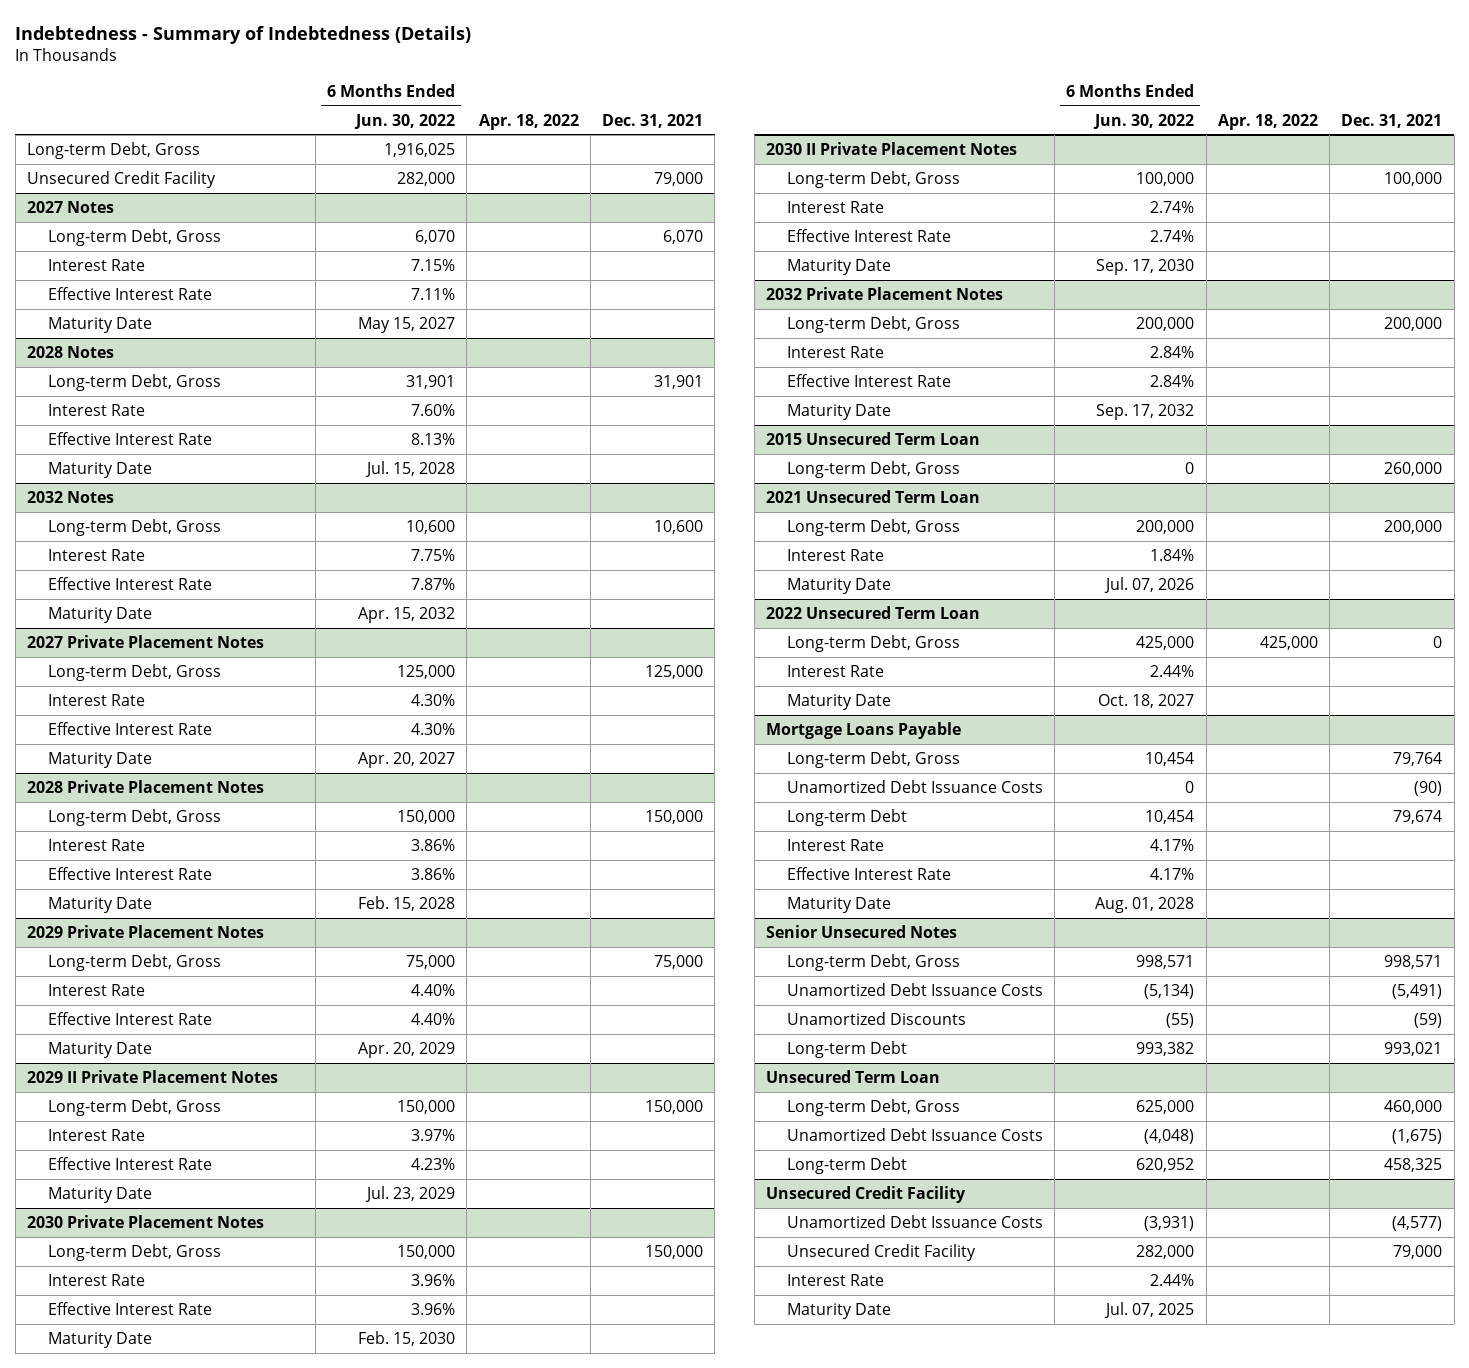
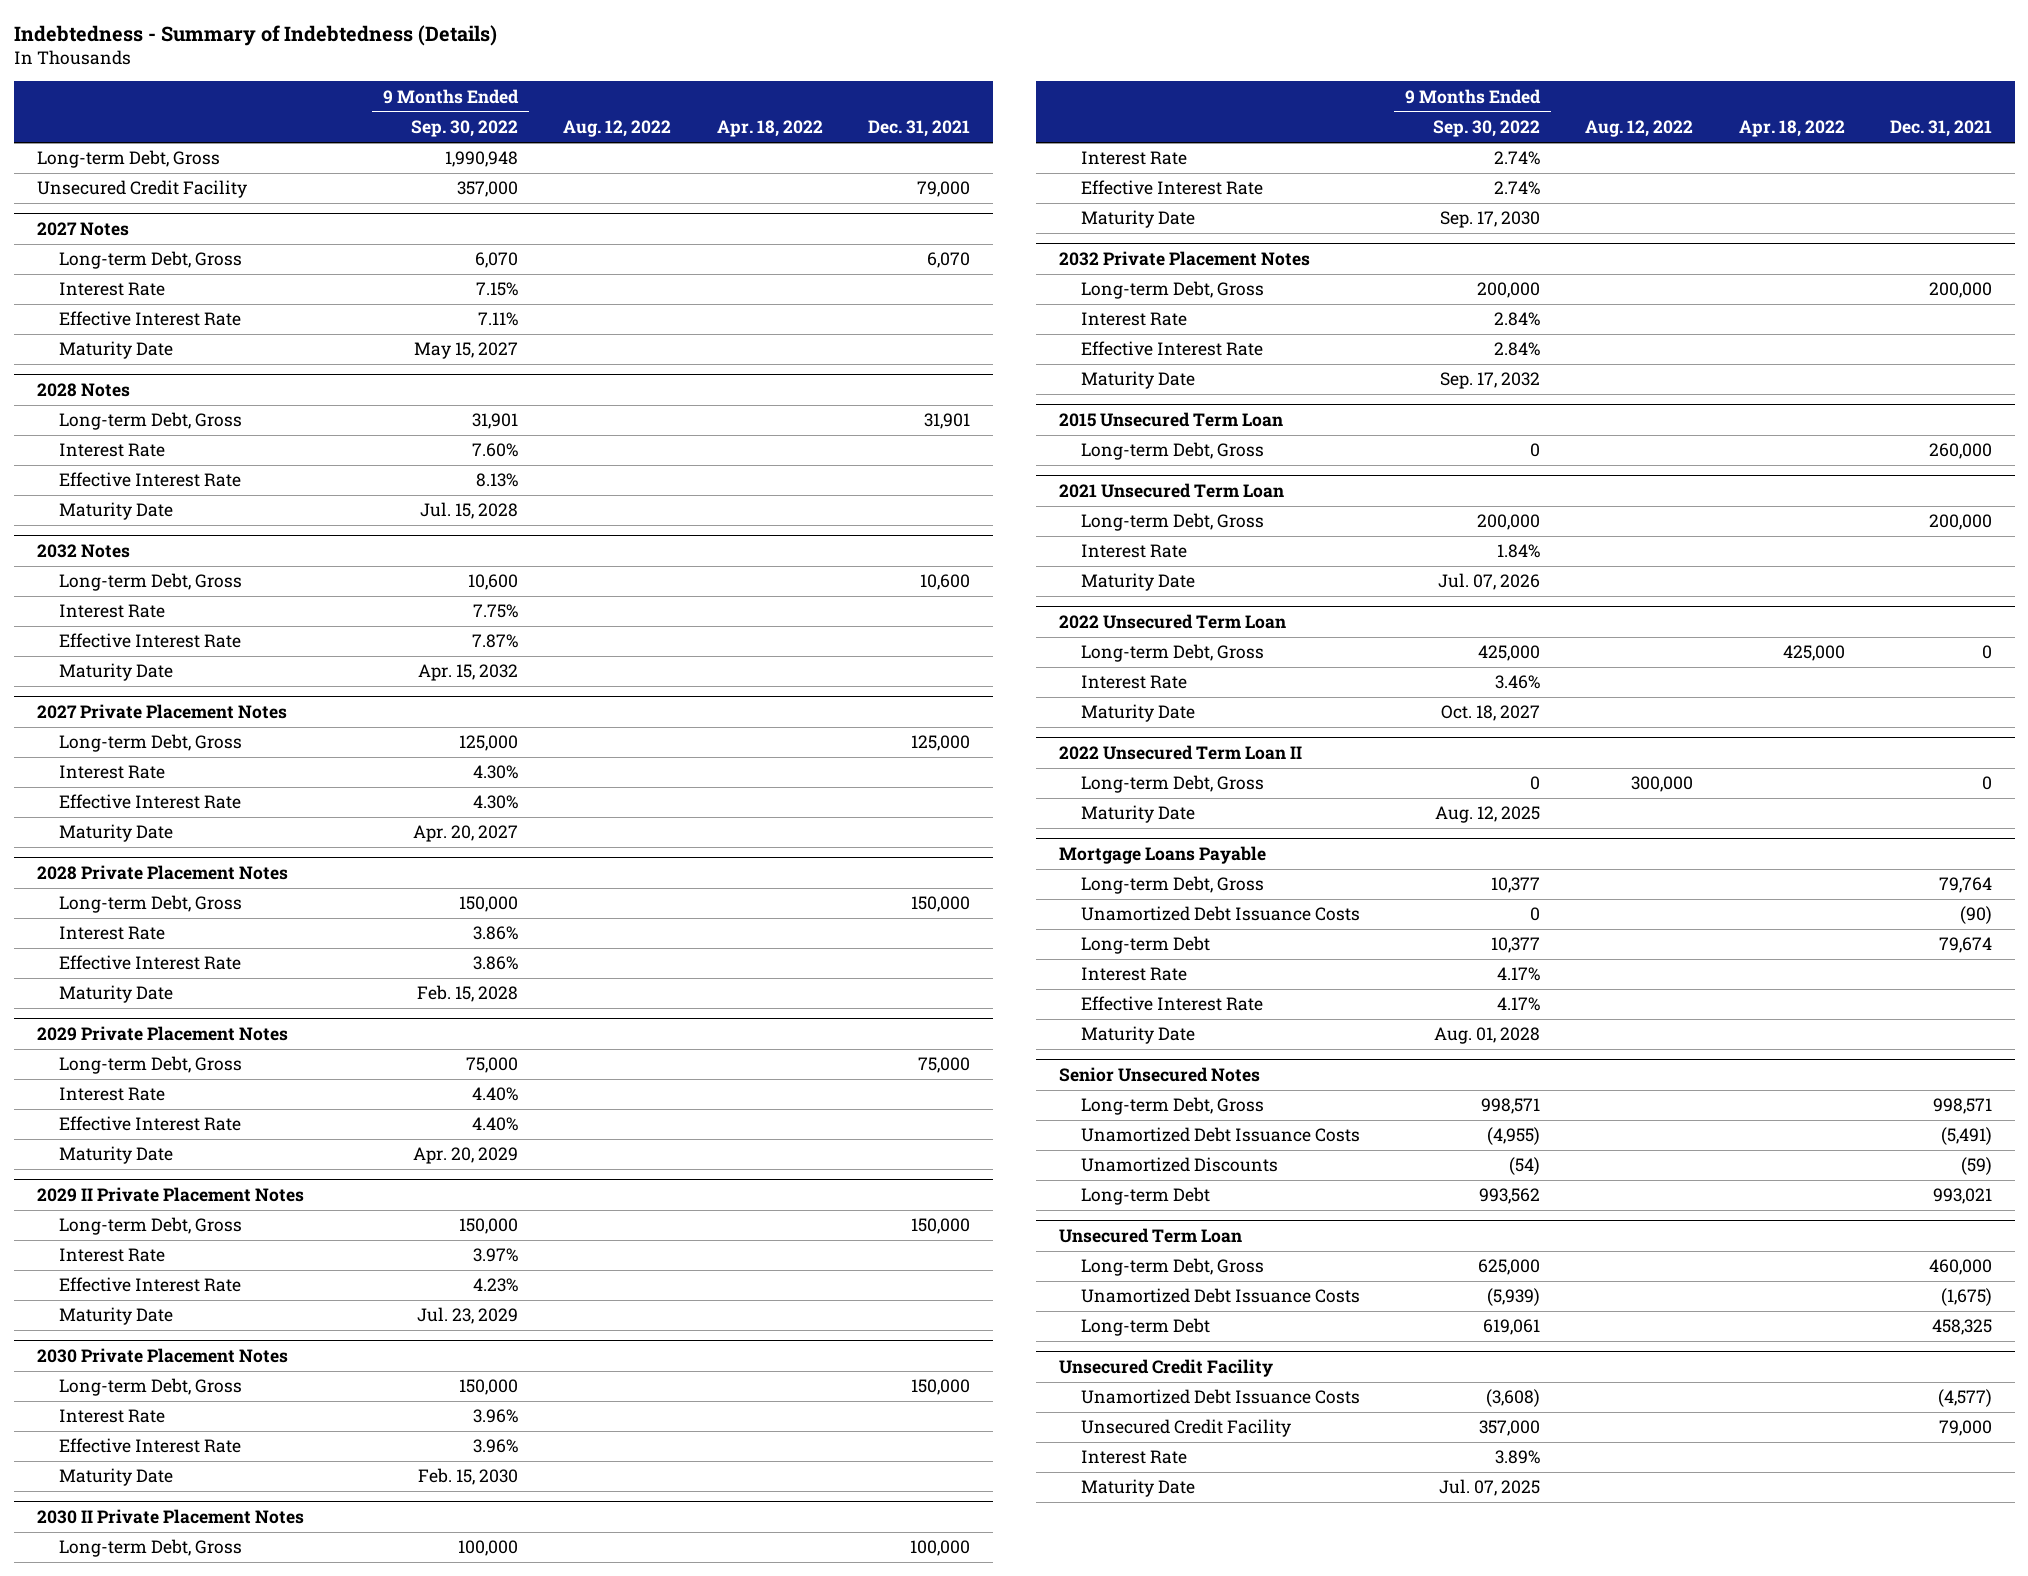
- | 6 Months Ended Jun. 30, 2022 | Apr. 18, 2022 | Dec. 31, 2021
+ | 9 Months Ended Sep. 30, 2022 | Aug. 12, 2022 | Apr. 18, 2022 | Dec. 31, 2021
+ 2022 Unsecured Term Loan II
+ Long-term Debt, Gross | 0 | 300,000 | | 0
+ Maturity Date | Aug. 12, 2025 | | |

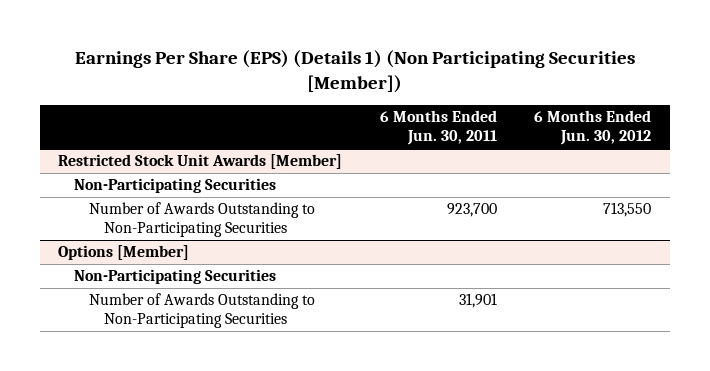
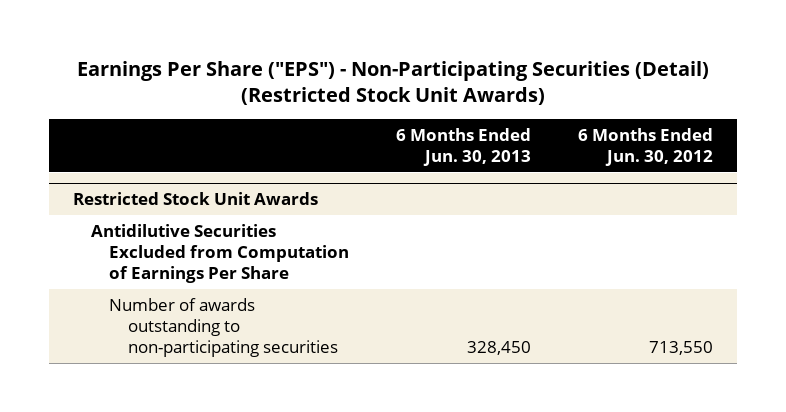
- Earnings Per Share (EPS) (Details 1) (Non Participating Securities [Member])
+ Earnings Per Share ("EPS") - Non-Participating Securities (Detail) (Restricted Stock Unit Awards)
- | 6 Months Ended Jun. 30, 2011 | 6 Months Ended Jun. 30, 2012
+ | 6 Months Ended Jun. 30, 2013 | 6 Months Ended Jun. 30, 2012
- Restricted Stock Unit Awards [Member]
- Non-Participating Securities
- Number of Awards Outstanding to Non-Participating Securities | 923,700 | 713,550
- Options [Member]
- Non-Participating Securities
- Number of Awards Outstanding to Non-Participating Securities | 31,901 |
+ Restricted Stock Unit Awards
+ Antidilutive Securities Excluded from Computation of Earnings Per Share
+ Number of awards outstanding to non-participating securities | 328,450 | 713,550

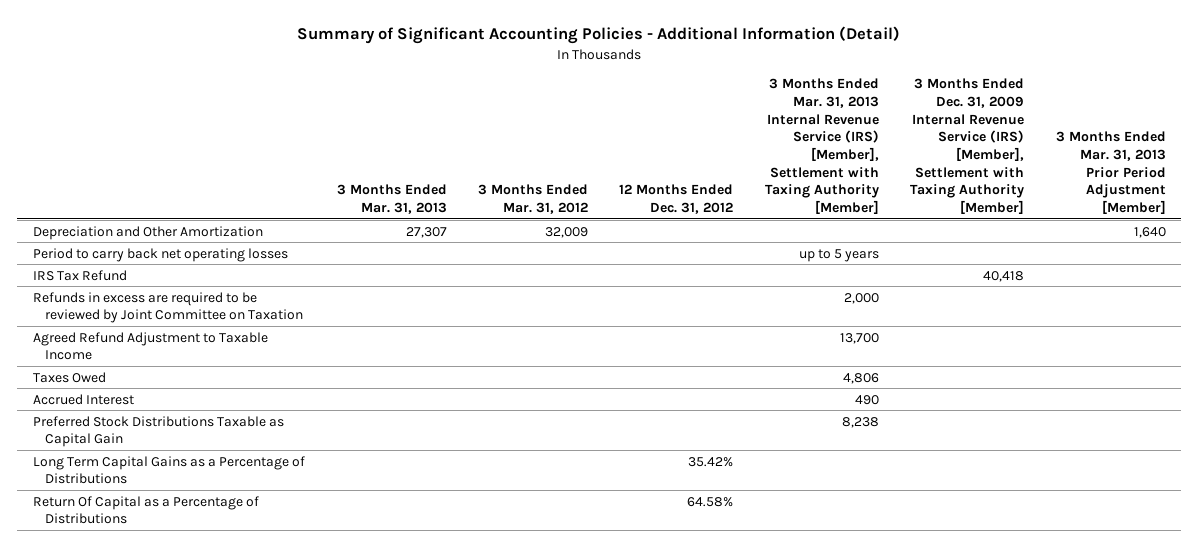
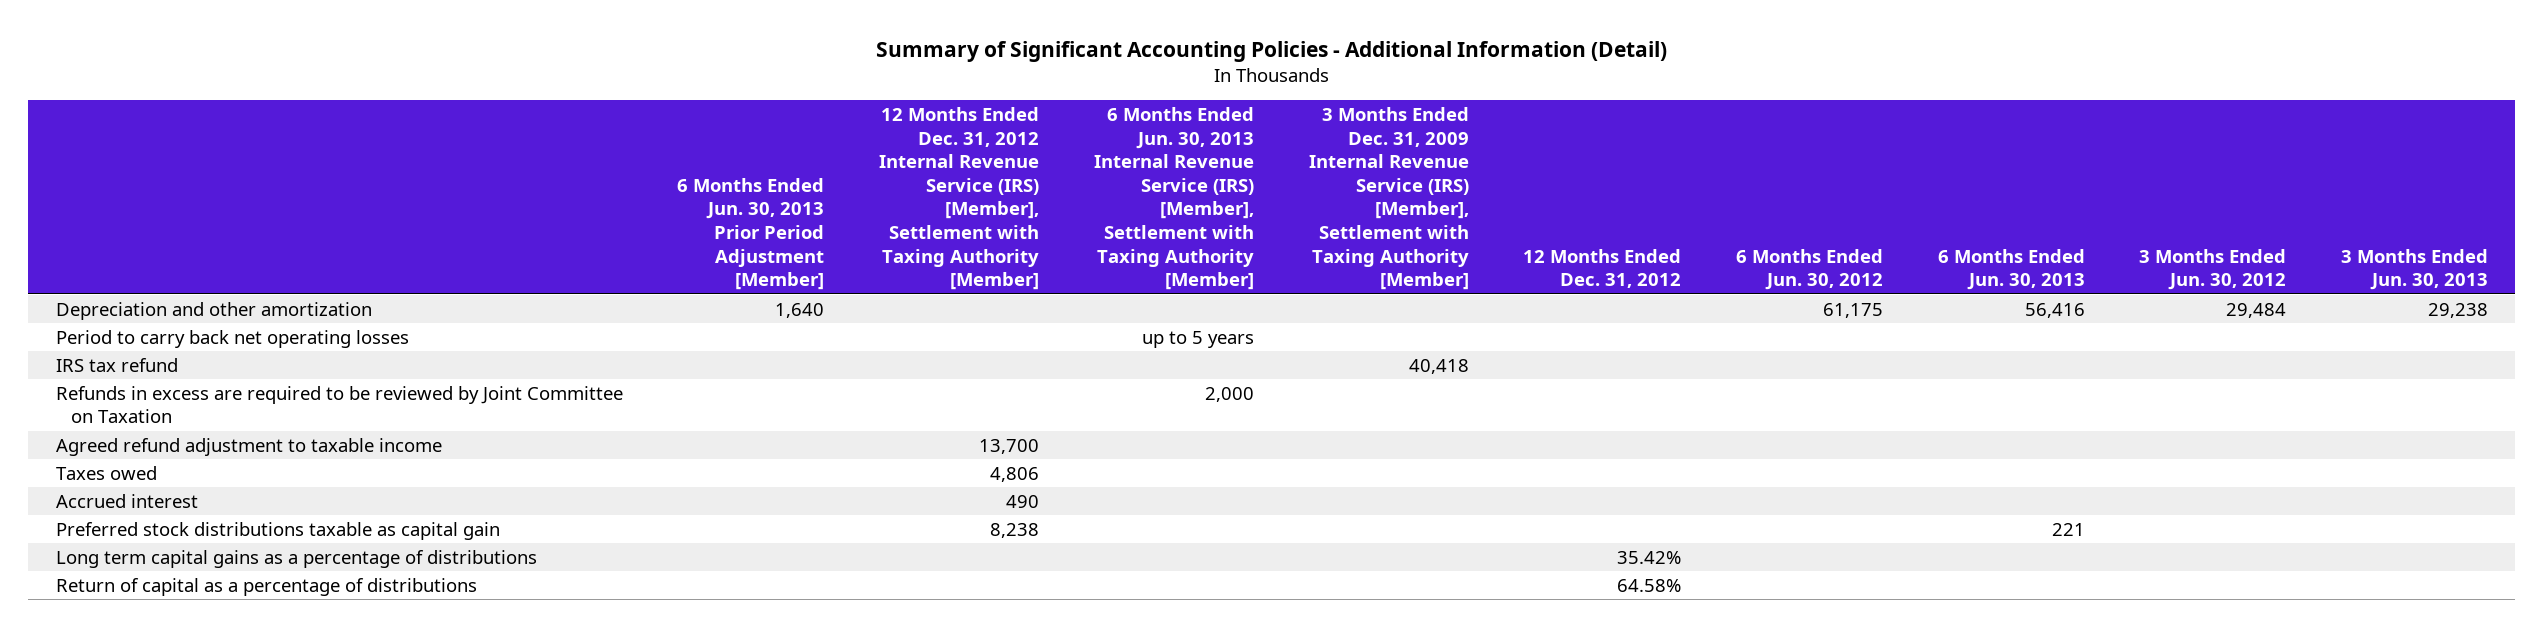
- | 3 Months Ended Mar. 31, 2013 | 3 Months Ended Mar. 31, 2012 | 12 Months Ended Dec. 31, 2012 | 3 Months Ended Mar. 31, 2013 Internal Revenue Service (IRS) [Member], Settlement with Taxing Authority [Member] | 3 Months Ended Dec. 31, 2009 Internal Revenue Service (IRS) [Member], Settlement with Taxing Authority [Member] | 3 Months Ended Mar. 31, 2013 Prior Period Adjustment [Member]
+ | 6 Months Ended Jun. 30, 2013 Prior Period Adjustment [Member] | 12 Months Ended Dec. 31, 2012 Internal Revenue Service (IRS) [Member], Settlement with Taxing Authority [Member] | 6 Months Ended Jun. 30, 2013 Internal Revenue Service (IRS) [Member], Settlement with Taxing Authority [Member] | 3 Months Ended Dec. 31, 2009 Internal Revenue Service (IRS) [Member], Settlement with Taxing Authority [Member] | 12 Months Ended Dec. 31, 2012 | 6 Months Ended Jun. 30, 2012 | 6 Months Ended Jun. 30, 2013 | 3 Months Ended Jun. 30, 2012 | 3 Months Ended Jun. 30, 2013
- Depreciation and Other Amortization | 27,307 | 32,009 | | | | 1,640
+ Depreciation and other amortization | 1,640 | | | | | 61,175 | 56,416 | 29,484 | 29,238
- IRS Tax Refund | | | | | 40,418 |
+ IRS tax refund | | | | 40,418 | | | | |
- Agreed Refund Adjustment to Taxable Income | | | | 13,700 | |
- Taxes Owed | | | | 4,806 | |
- Accrued Interest | | | | 490 | |
- Preferred Stock Distributions Taxable as Capital Gain | | | | 8,238 | |
- Long Term Capital Gains as a Percentage of Distributions | | | 35.42% | | |
- Return Of Capital as a Percentage of Distributions | | | 64.58% | | |
+ Agreed refund adjustment to taxable income | | 13,700 | | | | | | |
+ Taxes owed | | 4,806 | | | | | | |
+ Accrued interest | | 490 | | | | | | |
+ Preferred stock distributions taxable as capital gain | | 8,238 | | | | | 221 | |
+ Long term capital gains as a percentage of distributions | | | | | 35.42% | | | |
+ Return of capital as a percentage of distributions | | | | | 64.58% | | | |

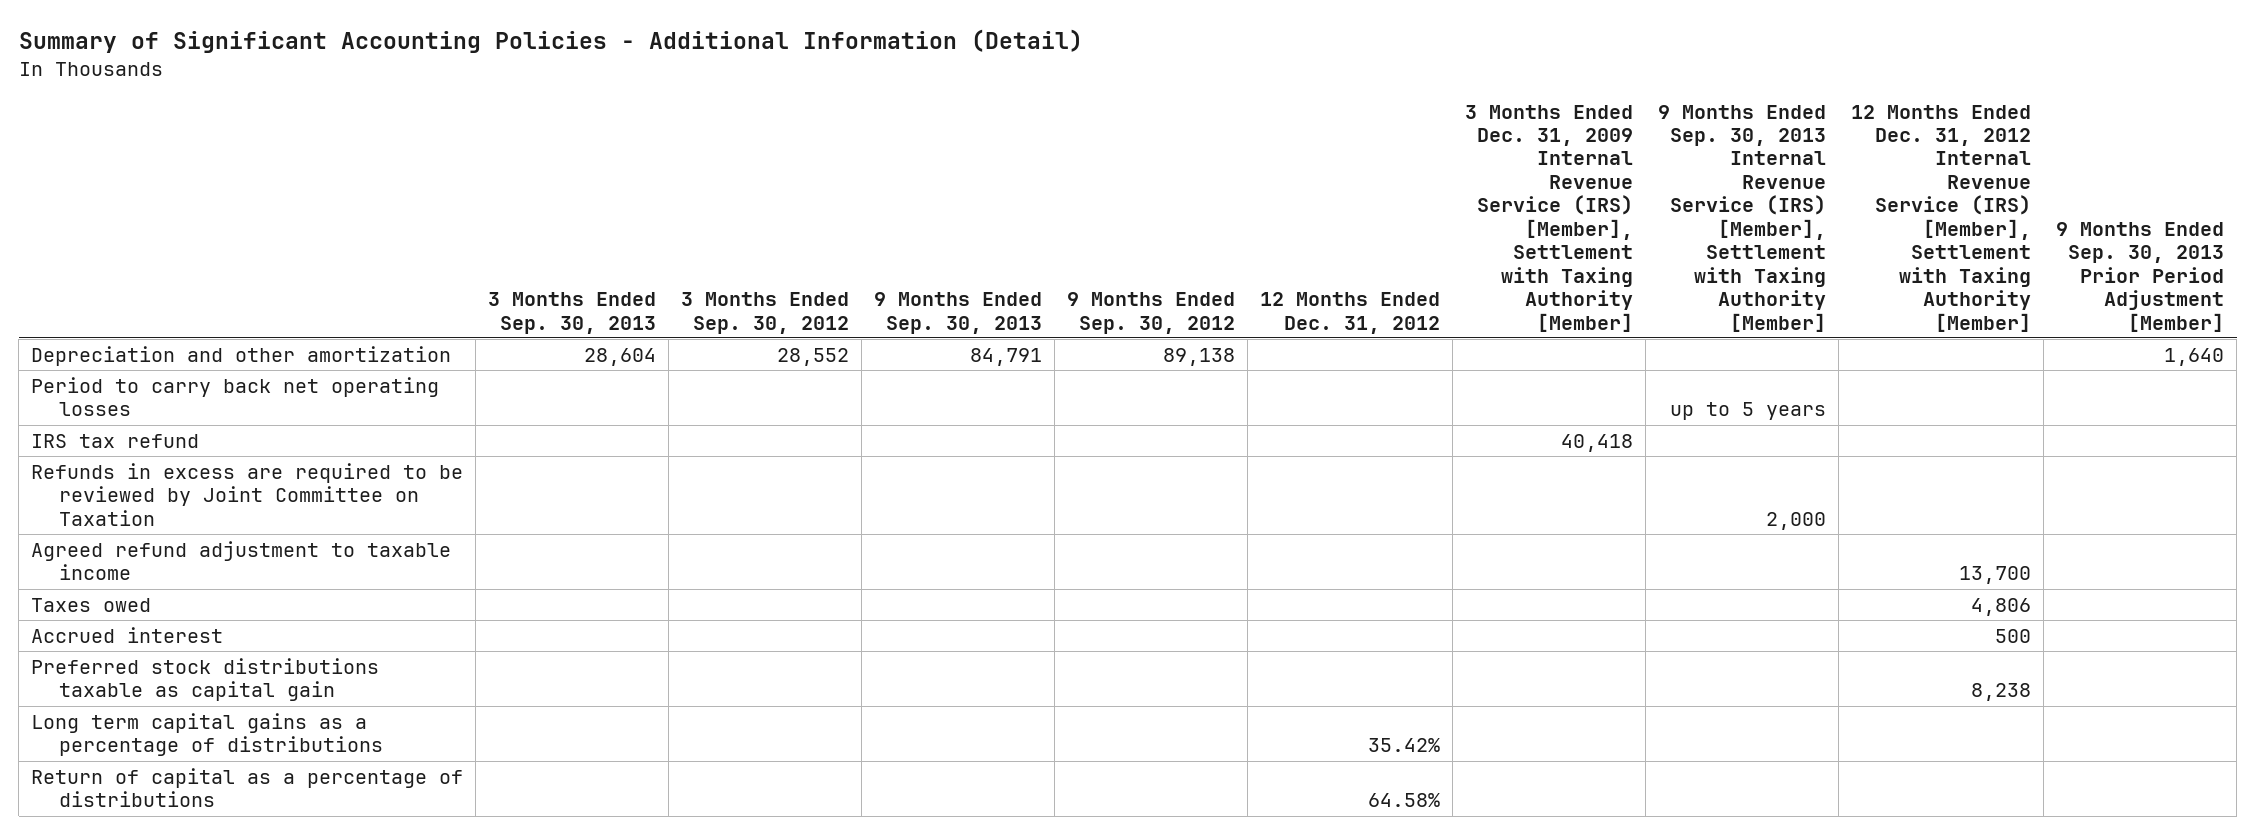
- | 6 Months Ended Jun. 30, 2013 Prior Period Adjustment [Member] | 12 Months Ended Dec. 31, 2012 Internal Revenue Service (IRS) [Member], Settlement with Taxing Authority [Member] | 6 Months Ended Jun. 30, 2013 Internal Revenue Service (IRS) [Member], Settlement with Taxing Authority [Member] | 3 Months Ended Dec. 31, 2009 Internal Revenue Service (IRS) [Member], Settlement with Taxing Authority [Member] | 12 Months Ended Dec. 31, 2012 | 6 Months Ended Jun. 30, 2012 | 6 Months Ended Jun. 30, 2013 | 3 Months Ended Jun. 30, 2012 | 3 Months Ended Jun. 30, 2013
+ | 3 Months Ended Sep. 30, 2013 | 3 Months Ended Sep. 30, 2012 | 9 Months Ended Sep. 30, 2013 | 9 Months Ended Sep. 30, 2012 | 12 Months Ended Dec. 31, 2012 | 3 Months Ended Dec. 31, 2009 Internal Revenue Service (IRS) [Member], Settlement with Taxing Authority [Member] | 9 Months Ended Sep. 30, 2013 Internal Revenue Service (IRS) [Member], Settlement with Taxing Authority [Member] | 12 Months Ended Dec. 31, 2012 Internal Revenue Service (IRS) [Member], Settlement with Taxing Authority [Member] | 9 Months Ended Sep. 30, 2013 Prior Period Adjustment [Member]
- Accrued interest | | 490 | | | | | | |
+ Accrued interest | | | | | | | | 500 |

